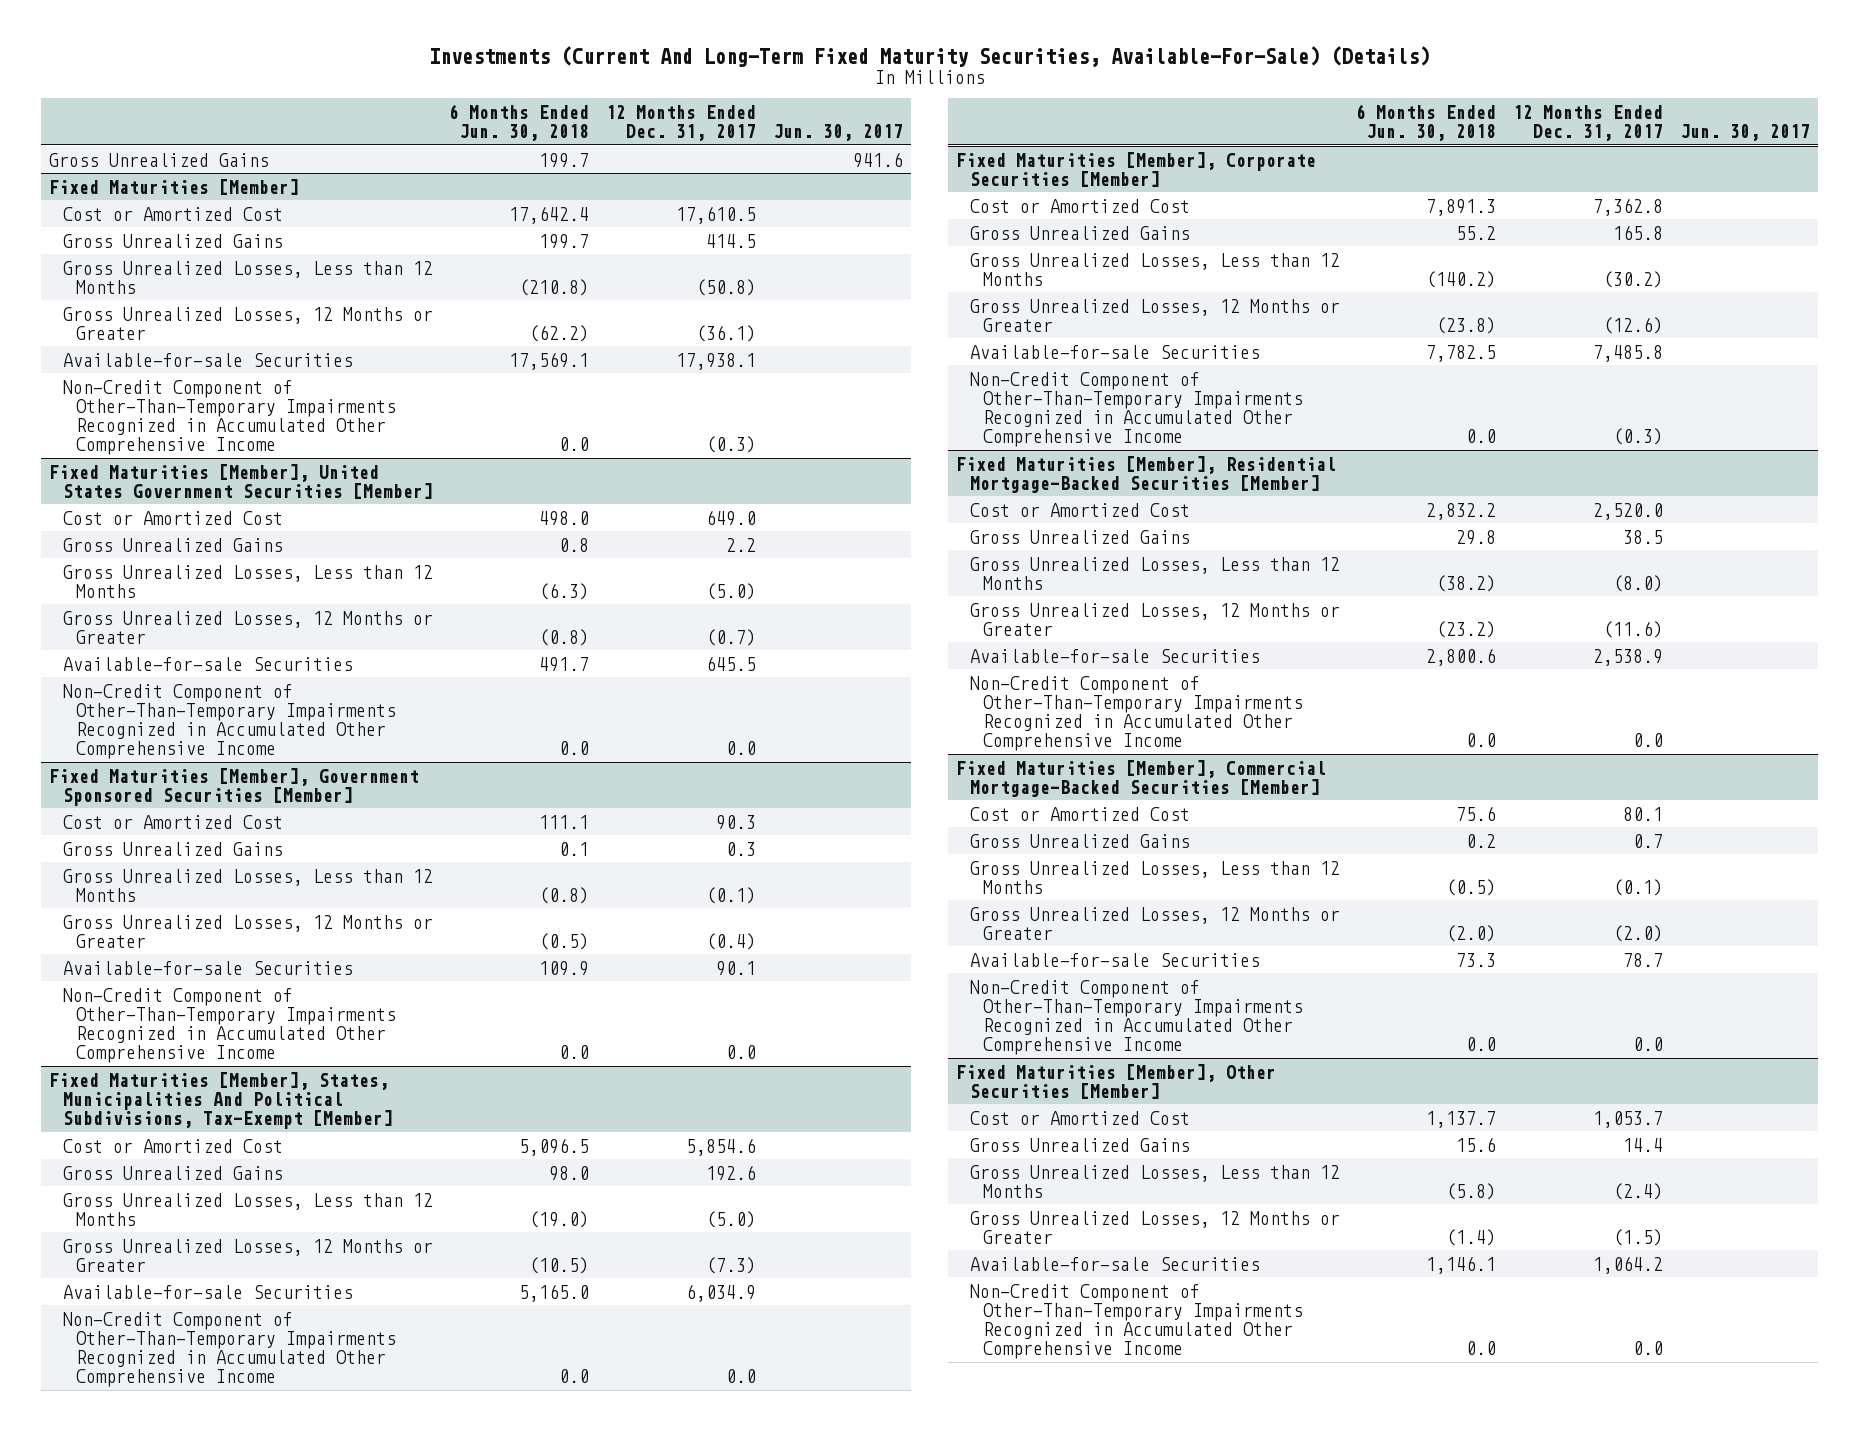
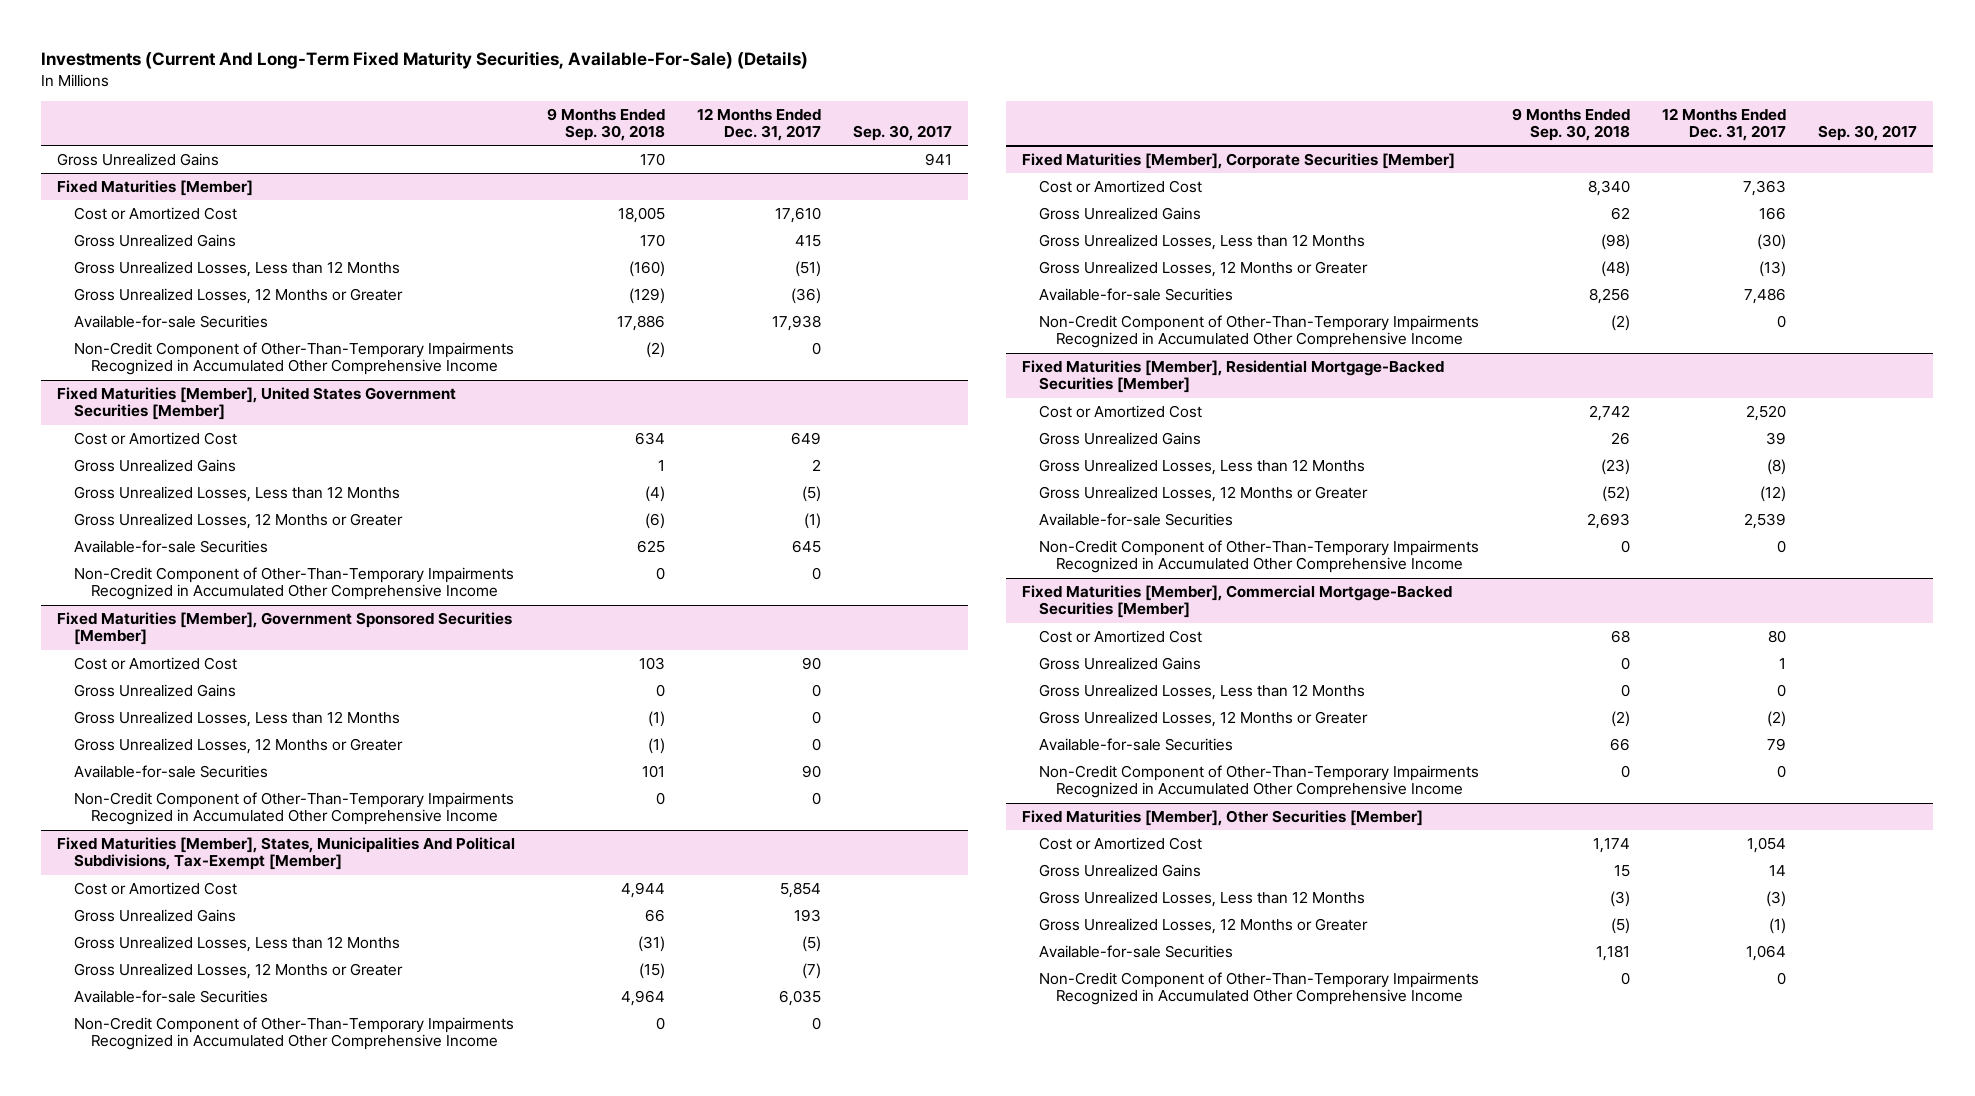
- | 6 Months Ended Jun. 30, 2018 | 12 Months Ended Dec. 31, 2017 | Jun. 30, 2017
+ | 9 Months Ended Sep. 30, 2018 | 12 Months Ended Dec. 31, 2017 | Sep. 30, 2017
@ Fixed Maturities [Member]
- Cost or Amortized Cost | 17,642.4 | 17,610.5 |
- Gross Unrealized Gains | 199.7 | 414.5 |
- Gross Unrealized Losses, Less than 12 Months | (210.8) | (50.8) |
- Gross Unrealized Losses, 12 Months or Greater | (62.2) | (36.1) |
- Available-for-sale Securities | 17,569.1 | 17,938.1 |
- Non-Credit Component of Other-Than-Temporary Impairments Recognized in Accumulated Other Comprehensive Income | 0.0 | (0.3) |
+ Cost or Amortized Cost | 18,005 | 17,610 |
+ Gross Unrealized Gains | 170 | 415 |
+ Gross Unrealized Losses, Less than 12 Months | (160) | (51) |
+ Gross Unrealized Losses, 12 Months or Greater | (129) | (36) |
+ Available-for-sale Securities | 17,886 | 17,938 |
+ Non-Credit Component of Other-Than-Temporary Impairments Recognized in Accumulated Other Comprehensive Income | (2) | 0 |
@ Fixed Maturities [Member], United States Government Securities [Member]
- Cost or Amortized Cost | 498.0 | 649.0 |
- Gross Unrealized Gains | 0.8 | 2.2 |
- Gross Unrealized Losses, Less than 12 Months | (6.3) | (5.0) |
- Gross Unrealized Losses, 12 Months or Greater | (0.8) | (0.7) |
- Available-for-sale Securities | 491.7 | 645.5 |
- Non-Credit Component of Other-Than-Temporary Impairments Recognized in Accumulated Other Comprehensive Income | 0.0 | 0.0 |
+ Cost or Amortized Cost | 634 | 649 |
+ Gross Unrealized Gains | 1 | 2 |
+ Gross Unrealized Losses, Less than 12 Months | (4) | (5) |
+ Gross Unrealized Losses, 12 Months or Greater | (6) | (1) |
+ Available-for-sale Securities | 625 | 645 |
+ Non-Credit Component of Other-Than-Temporary Impairments Recognized in Accumulated Other Comprehensive Income | 0 | 0 |
@ Fixed Maturities [Member], Government Sponsored Securities [Member]
- Cost or Amortized Cost | 111.1 | 90.3 |
- Gross Unrealized Gains | 0.1 | 0.3 |
- Gross Unrealized Losses, Less than 12 Months | (0.8) | (0.1) |
- Gross Unrealized Losses, 12 Months or Greater | (0.5) | (0.4) |
- Available-for-sale Securities | 109.9 | 90.1 |
- Non-Credit Component of Other-Than-Temporary Impairments Recognized in Accumulated Other Comprehensive Income | 0.0 | 0.0 |
+ Cost or Amortized Cost | 103 | 90 |
+ Gross Unrealized Gains | 0 | 0 |
+ Gross Unrealized Losses, Less than 12 Months | (1) | 0 |
+ Gross Unrealized Losses, 12 Months or Greater | (1) | 0 |
+ Available-for-sale Securities | 101 | 90 |
+ Non-Credit Component of Other-Than-Temporary Impairments Recognized in Accumulated Other Comprehensive Income | 0 | 0 |
@ Fixed Maturities [Member], States, Municipalities And Political Subdivisions, Tax-Exempt [Member]
- Cost or Amortized Cost | 5,096.5 | 5,854.6 |
- Gross Unrealized Gains | 98.0 | 192.6 |
- Gross Unrealized Losses, Less than 12 Months | (19.0) | (5.0) |
- Gross Unrealized Losses, 12 Months or Greater | (10.5) | (7.3) |
- Available-for-sale Securities | 5,165.0 | 6,034.9 |
- Non-Credit Component of Other-Than-Temporary Impairments Recognized in Accumulated Other Comprehensive Income | 0.0 | 0.0 |
+ Cost or Amortized Cost | 4,944 | 5,854 |
+ Gross Unrealized Gains | 66 | 193 |
+ Gross Unrealized Losses, Less than 12 Months | (31) | (5) |
+ Gross Unrealized Losses, 12 Months or Greater | (15) | (7) |
+ Available-for-sale Securities | 4,964 | 6,035 |
+ Non-Credit Component of Other-Than-Temporary Impairments Recognized in Accumulated Other Comprehensive Income | 0 | 0 |
@ Fixed Maturities [Member], Corporate Securities [Member]
- Cost or Amortized Cost | 7,891.3 | 7,362.8 |
- Gross Unrealized Gains | 55.2 | 165.8 |
- Gross Unrealized Losses, Less than 12 Months | (140.2) | (30.2) |
- Gross Unrealized Losses, 12 Months or Greater | (23.8) | (12.6) |
- Available-for-sale Securities | 7,782.5 | 7,485.8 |
- Non-Credit Component of Other-Than-Temporary Impairments Recognized in Accumulated Other Comprehensive Income | 0.0 | (0.3) |
+ Cost or Amortized Cost | 8,340 | 7,363 |
+ Gross Unrealized Gains | 62 | 166 |
+ Gross Unrealized Losses, Less than 12 Months | (98) | (30) |
+ Gross Unrealized Losses, 12 Months or Greater | (48) | (13) |
+ Available-for-sale Securities | 8,256 | 7,486 |
+ Non-Credit Component of Other-Than-Temporary Impairments Recognized in Accumulated Other Comprehensive Income | (2) | 0 |
@ Fixed Maturities [Member], Residential Mortgage-Backed Securities [Member]
- Cost or Amortized Cost | 2,832.2 | 2,520.0 |
- Gross Unrealized Gains | 29.8 | 38.5 |
- Gross Unrealized Losses, Less than 12 Months | (38.2) | (8.0) |
- Gross Unrealized Losses, 12 Months or Greater | (23.2) | (11.6) |
- Available-for-sale Securities | 2,800.6 | 2,538.9 |
- Non-Credit Component of Other-Than-Temporary Impairments Recognized in Accumulated Other Comprehensive Income | 0.0 | 0.0 |
+ Cost or Amortized Cost | 2,742 | 2,520 |
+ Gross Unrealized Gains | 26 | 39 |
+ Gross Unrealized Losses, Less than 12 Months | (23) | (8) |
+ Gross Unrealized Losses, 12 Months or Greater | (52) | (12) |
+ Available-for-sale Securities | 2,693 | 2,539 |
+ Non-Credit Component of Other-Than-Temporary Impairments Recognized in Accumulated Other Comprehensive Income | 0 | 0 |
@ Fixed Maturities [Member], Commercial Mortgage-Backed Securities [Member]
- Cost or Amortized Cost | 75.6 | 80.1 |
- Gross Unrealized Gains | 0.2 | 0.7 |
- Gross Unrealized Losses, Less than 12 Months | (0.5) | (0.1) |
- Gross Unrealized Losses, 12 Months or Greater | (2.0) | (2.0) |
- Available-for-sale Securities | 73.3 | 78.7 |
- Non-Credit Component of Other-Than-Temporary Impairments Recognized in Accumulated Other Comprehensive Income | 0.0 | 0.0 |
+ Cost or Amortized Cost | 68 | 80 |
+ Gross Unrealized Gains | 0 | 1 |
+ Gross Unrealized Losses, Less than 12 Months | 0 | 0 |
+ Gross Unrealized Losses, 12 Months or Greater | (2) | (2) |
+ Available-for-sale Securities | 66 | 79 |
+ Non-Credit Component of Other-Than-Temporary Impairments Recognized in Accumulated Other Comprehensive Income | 0 | 0 |
@ Fixed Maturities [Member], Other Securities [Member]
- Cost or Amortized Cost | 1,137.7 | 1,053.7 |
- Gross Unrealized Gains | 15.6 | 14.4 |
- Gross Unrealized Losses, Less than 12 Months | (5.8) | (2.4) |
- Gross Unrealized Losses, 12 Months or Greater | (1.4) | (1.5) |
- Available-for-sale Securities | 1,146.1 | 1,064.2 |
- Non-Credit Component of Other-Than-Temporary Impairments Recognized in Accumulated Other Comprehensive Income | 0.0 | 0.0 |
+ Cost or Amortized Cost | 1,174 | 1,054 |
+ Gross Unrealized Gains | 15 | 14 |
+ Gross Unrealized Losses, Less than 12 Months | (3) | (3) |
+ Gross Unrealized Losses, 12 Months or Greater | (5) | (1) |
+ Available-for-sale Securities | 1,181 | 1,064 |
+ Non-Credit Component of Other-Than-Temporary Impairments Recognized in Accumulated Other Comprehensive Income | 0 | 0 |

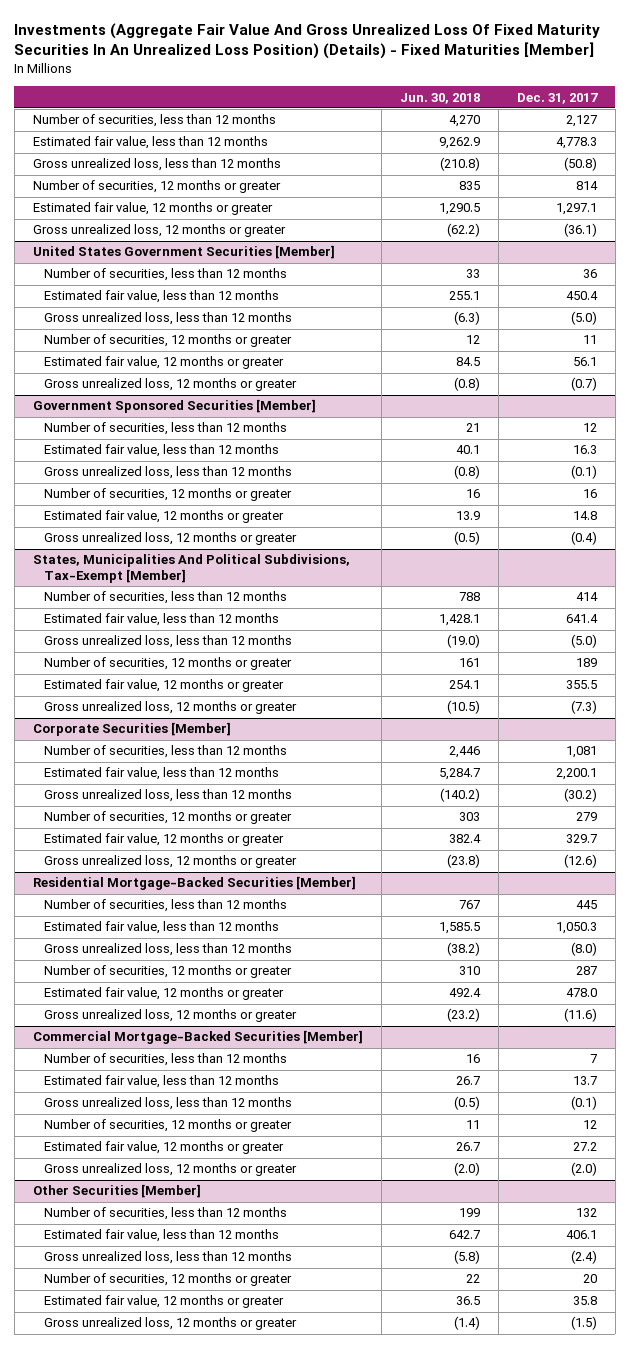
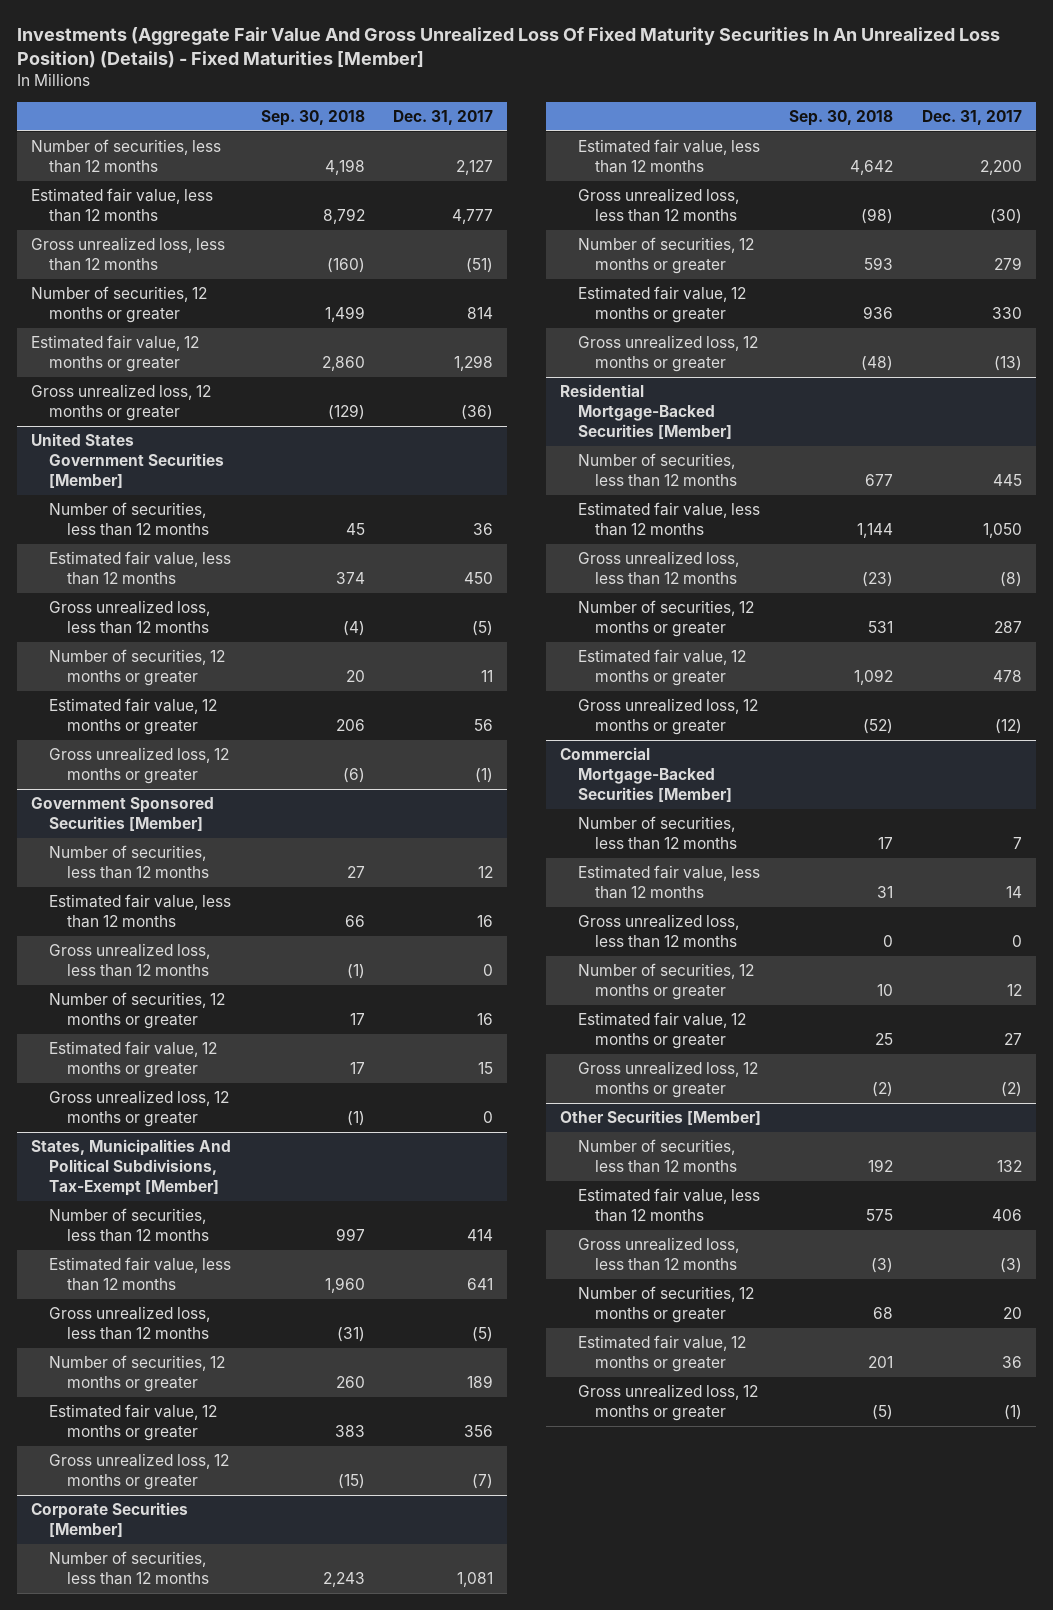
- | Jun. 30, 2018 | Dec. 31, 2017
+ | Sep. 30, 2018 | Dec. 31, 2017
- Estimated fair value, less than 12 months | 9,262.9 | 4,778.3
- Gross unrealized loss, less than 12 months | (210.8) | (50.8)
+ Estimated fair value, less than 12 months | 8,792 | 4,777
+ Gross unrealized loss, less than 12 months | (160) | (51)
- Estimated fair value, 12 months or greater | 1,290.5 | 1,297.1
- Gross unrealized loss, 12 months or greater | (62.2) | (36.1)
+ Estimated fair value, 12 months or greater | 2,860 | 1,298
+ Gross unrealized loss, 12 months or greater | (129) | (36)
@ United States Government Securities [Member]
- Estimated fair value, less than 12 months | 255.1 | 450.4
- Gross unrealized loss, less than 12 months | (6.3) | (5.0)
+ Estimated fair value, less than 12 months | 374 | 450
+ Gross unrealized loss, less than 12 months | (4) | (5)
- Estimated fair value, 12 months or greater | 84.5 | 56.1
- Gross unrealized loss, 12 months or greater | (0.8) | (0.7)
+ Estimated fair value, 12 months or greater | 206 | 56
+ Gross unrealized loss, 12 months or greater | (6) | (1)
@ Government Sponsored Securities [Member]
- Estimated fair value, less than 12 months | 40.1 | 16.3
- Gross unrealized loss, less than 12 months | (0.8) | (0.1)
+ Estimated fair value, less than 12 months | 66 | 16
+ Gross unrealized loss, less than 12 months | (1) | 0
- Estimated fair value, 12 months or greater | 13.9 | 14.8
- Gross unrealized loss, 12 months or greater | (0.5) | (0.4)
+ Estimated fair value, 12 months or greater | 17 | 15
+ Gross unrealized loss, 12 months or greater | (1) | 0
@ States, Municipalities And Political Subdivisions, Tax-Exempt [Member]
- Estimated fair value, less than 12 months | 1,428.1 | 641.4
- Gross unrealized loss, less than 12 months | (19.0) | (5.0)
+ Estimated fair value, less than 12 months | 1,960 | 641
+ Gross unrealized loss, less than 12 months | (31) | (5)
- Estimated fair value, 12 months or greater | 254.1 | 355.5
- Gross unrealized loss, 12 months or greater | (10.5) | (7.3)
+ Estimated fair value, 12 months or greater | 383 | 356
+ Gross unrealized loss, 12 months or greater | (15) | (7)
@ Corporate Securities [Member]
- Estimated fair value, less than 12 months | 5,284.7 | 2,200.1
- Gross unrealized loss, less than 12 months | (140.2) | (30.2)
+ Estimated fair value, less than 12 months | 4,642 | 2,200
+ Gross unrealized loss, less than 12 months | (98) | (30)
- Estimated fair value, 12 months or greater | 382.4 | 329.7
- Gross unrealized loss, 12 months or greater | (23.8) | (12.6)
+ Estimated fair value, 12 months or greater | 936 | 330
+ Gross unrealized loss, 12 months or greater | (48) | (13)
@ Residential Mortgage-Backed Securities [Member]
- Estimated fair value, less than 12 months | 1,585.5 | 1,050.3
- Gross unrealized loss, less than 12 months | (38.2) | (8.0)
+ Estimated fair value, less than 12 months | 1,144 | 1,050
+ Gross unrealized loss, less than 12 months | (23) | (8)
- Estimated fair value, 12 months or greater | 492.4 | 478.0
- Gross unrealized loss, 12 months or greater | (23.2) | (11.6)
+ Estimated fair value, 12 months or greater | 1,092 | 478
+ Gross unrealized loss, 12 months or greater | (52) | (12)
@ Commercial Mortgage-Backed Securities [Member]
- Estimated fair value, less than 12 months | 26.7 | 13.7
- Gross unrealized loss, less than 12 months | (0.5) | (0.1)
+ Estimated fair value, less than 12 months | 31 | 14
+ Gross unrealized loss, less than 12 months | 0 | 0
- Estimated fair value, 12 months or greater | 26.7 | 27.2
- Gross unrealized loss, 12 months or greater | (2.0) | (2.0)
+ Estimated fair value, 12 months or greater | 25 | 27
+ Gross unrealized loss, 12 months or greater | (2) | (2)
@ Other Securities [Member]
- Estimated fair value, less than 12 months | 642.7 | 406.1
- Gross unrealized loss, less than 12 months | (5.8) | (2.4)
+ Estimated fair value, less than 12 months | 575 | 406
+ Gross unrealized loss, less than 12 months | (3) | (3)
- Estimated fair value, 12 months or greater | 36.5 | 35.8
- Gross unrealized loss, 12 months or greater | (1.4) | (1.5)
+ Estimated fair value, 12 months or greater | 201 | 36
+ Gross unrealized loss, 12 months or greater | (5) | (1)

